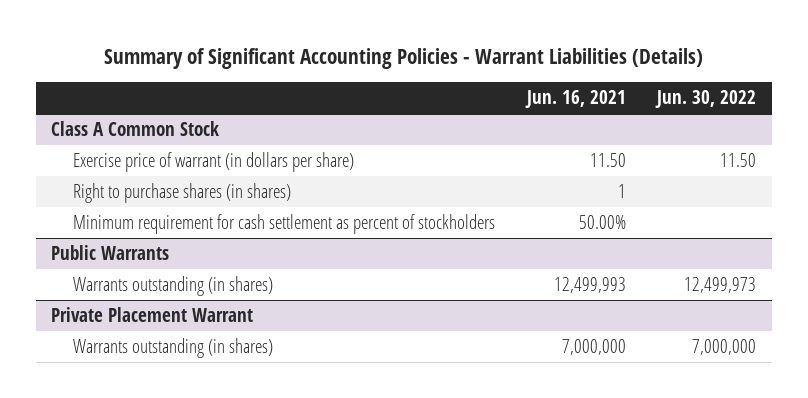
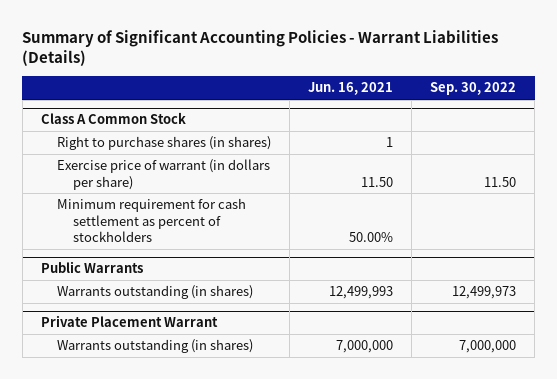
- | Jun. 16, 2021 | Jun. 30, 2022
+ | Jun. 16, 2021 | Sep. 30, 2022
@ Class A Common Stock
moved down: Exercise price of warrant (in dollars per share) | 11.50 | 11.50

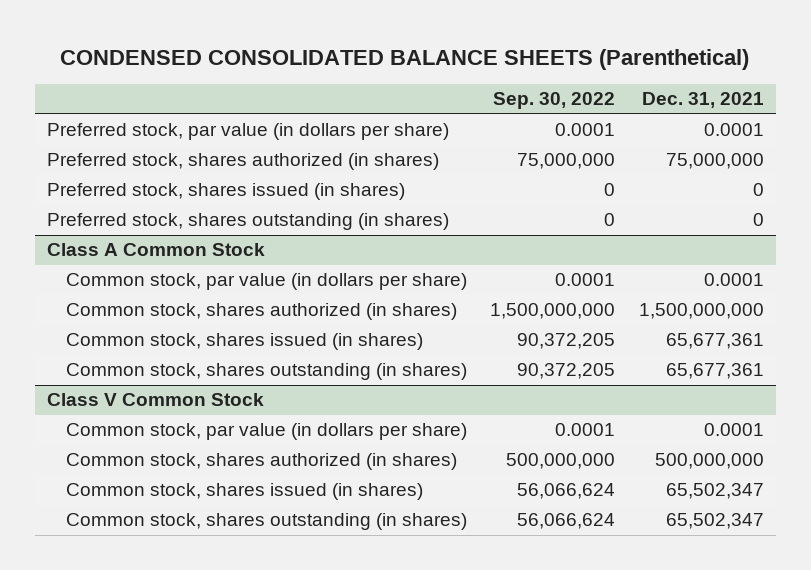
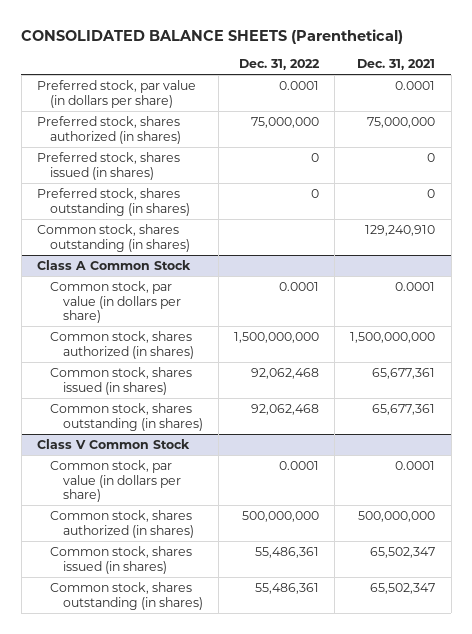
- CONDENSED CONSOLIDATED BALANCE SHEETS (Parenthetical)
+ CONSOLIDATED BALANCE SHEETS (Parenthetical)
- | Sep. 30, 2022 | Dec. 31, 2021
+ | Dec. 31, 2022 | Dec. 31, 2021
+ Common stock, shares outstanding (in shares) | | 129,240,910

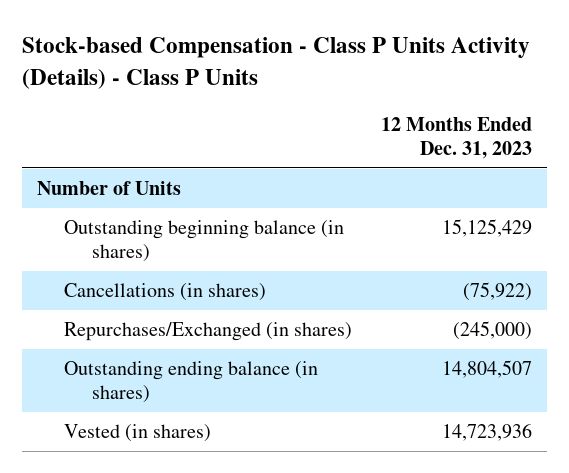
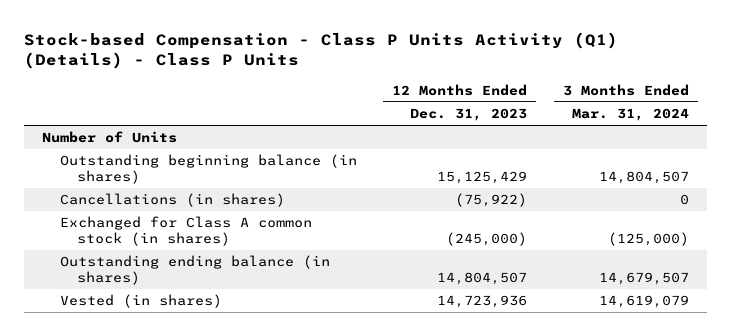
- Stock-based Compensation - Class P Units Activity (Details) - Class P Units
+ Stock-based Compensation - Class P Units Activity (Q1) (Details) - Class P Units
- | 12 Months Ended Dec. 31, 2023
+ | 12 Months Ended Dec. 31, 2023 | 3 Months Ended Mar. 31, 2024
- Repurchases/Exchanged (in shares) | (245,000)
+ Exchanged for Class A common stock (in shares) | (245,000) | (125,000)

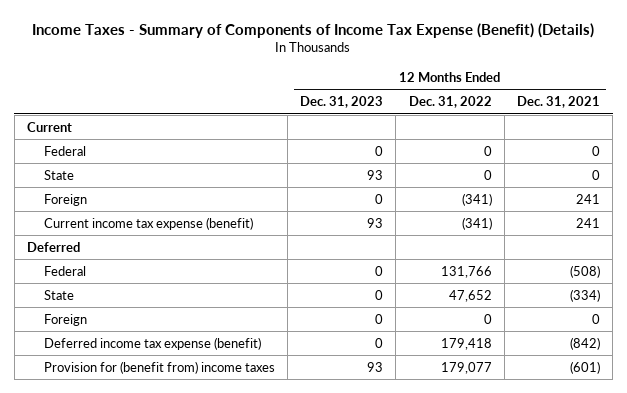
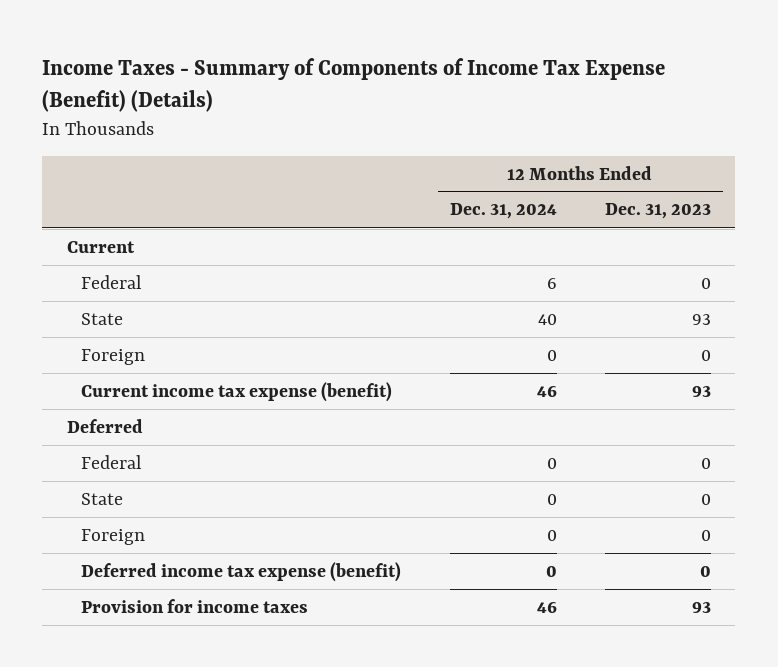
- | 12 Months Ended Dec. 31, 2023 | 12 Months Ended Dec. 31, 2022 | 12 Months Ended Dec. 31, 2021
+ | 12 Months Ended Dec. 31, 2024 | 12 Months Ended Dec. 31, 2023
- Provision for (benefit from) income taxes | 93 | 179,077 | (601)
+ Provision for income taxes | 46 | 93

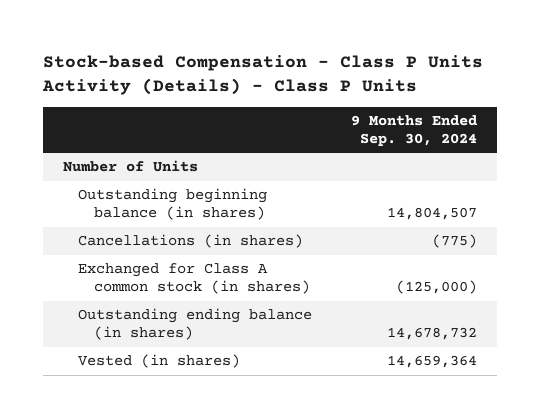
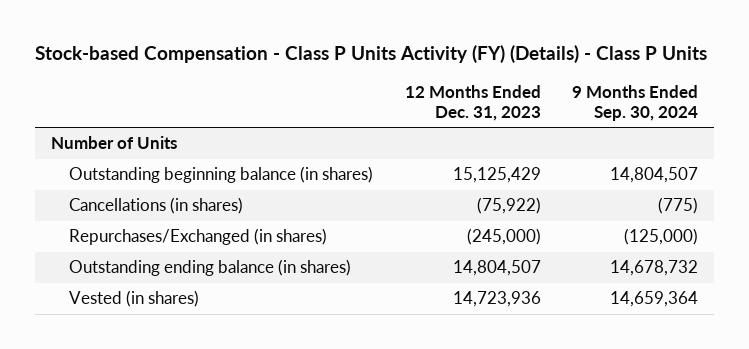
- Stock-based Compensation - Class P Units Activity (Details) - Class P Units
+ Stock-based Compensation - Class P Units Activity (FY) (Details) - Class P Units
- | 9 Months Ended Sep. 30, 2024
+ | 12 Months Ended Dec. 31, 2023 | 9 Months Ended Sep. 30, 2024
- Exchanged for Class A common stock (in shares) | (125,000)
+ Repurchases/Exchanged (in shares) | (245,000) | (125,000)

